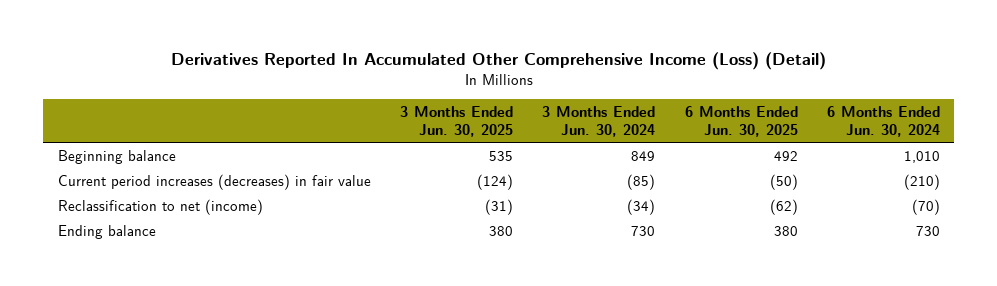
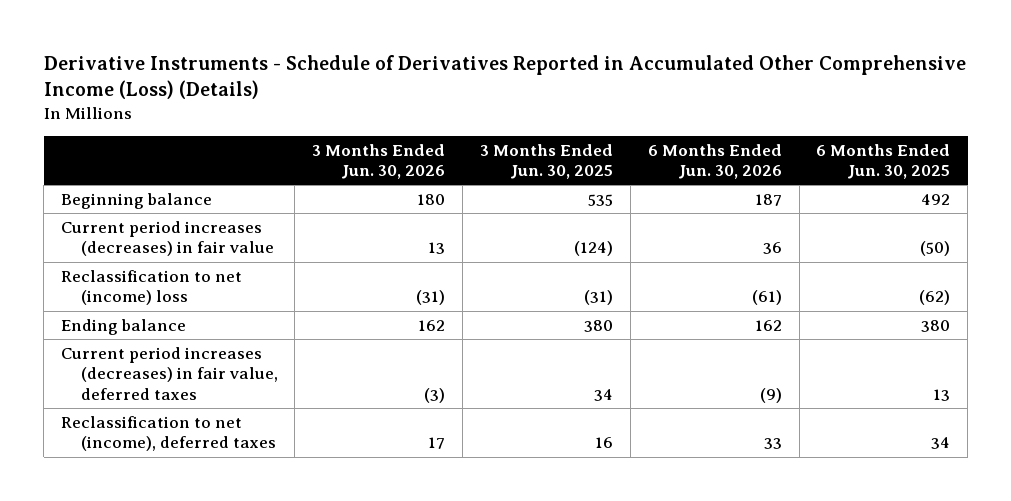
- Derivatives Reported In Accumulated Other Comprehensive Income (Loss) (Detail)
+ Derivative Instruments - Schedule of Derivatives Reported in Accumulated Other Comprehensive Income (Loss) (Details)
- | 3 Months Ended Jun. 30, 2025 | 3 Months Ended Jun. 30, 2024 | 6 Months Ended Jun. 30, 2025 | 6 Months Ended Jun. 30, 2024
+ | 3 Months Ended Jun. 30, 2026 | 3 Months Ended Jun. 30, 2025 | 6 Months Ended Jun. 30, 2026 | 6 Months Ended Jun. 30, 2025
- Reclassification to net (income) | (31) | (34) | (62) | (70)
+ Reclassification to net (income) loss | (31) | (31) | (61) | (62)
+ Current period increases (decreases) in fair value, deferred taxes | (3) | 34 | (9) | 13
+ Reclassification to net (income), deferred taxes | 17 | 16 | 33 | 34

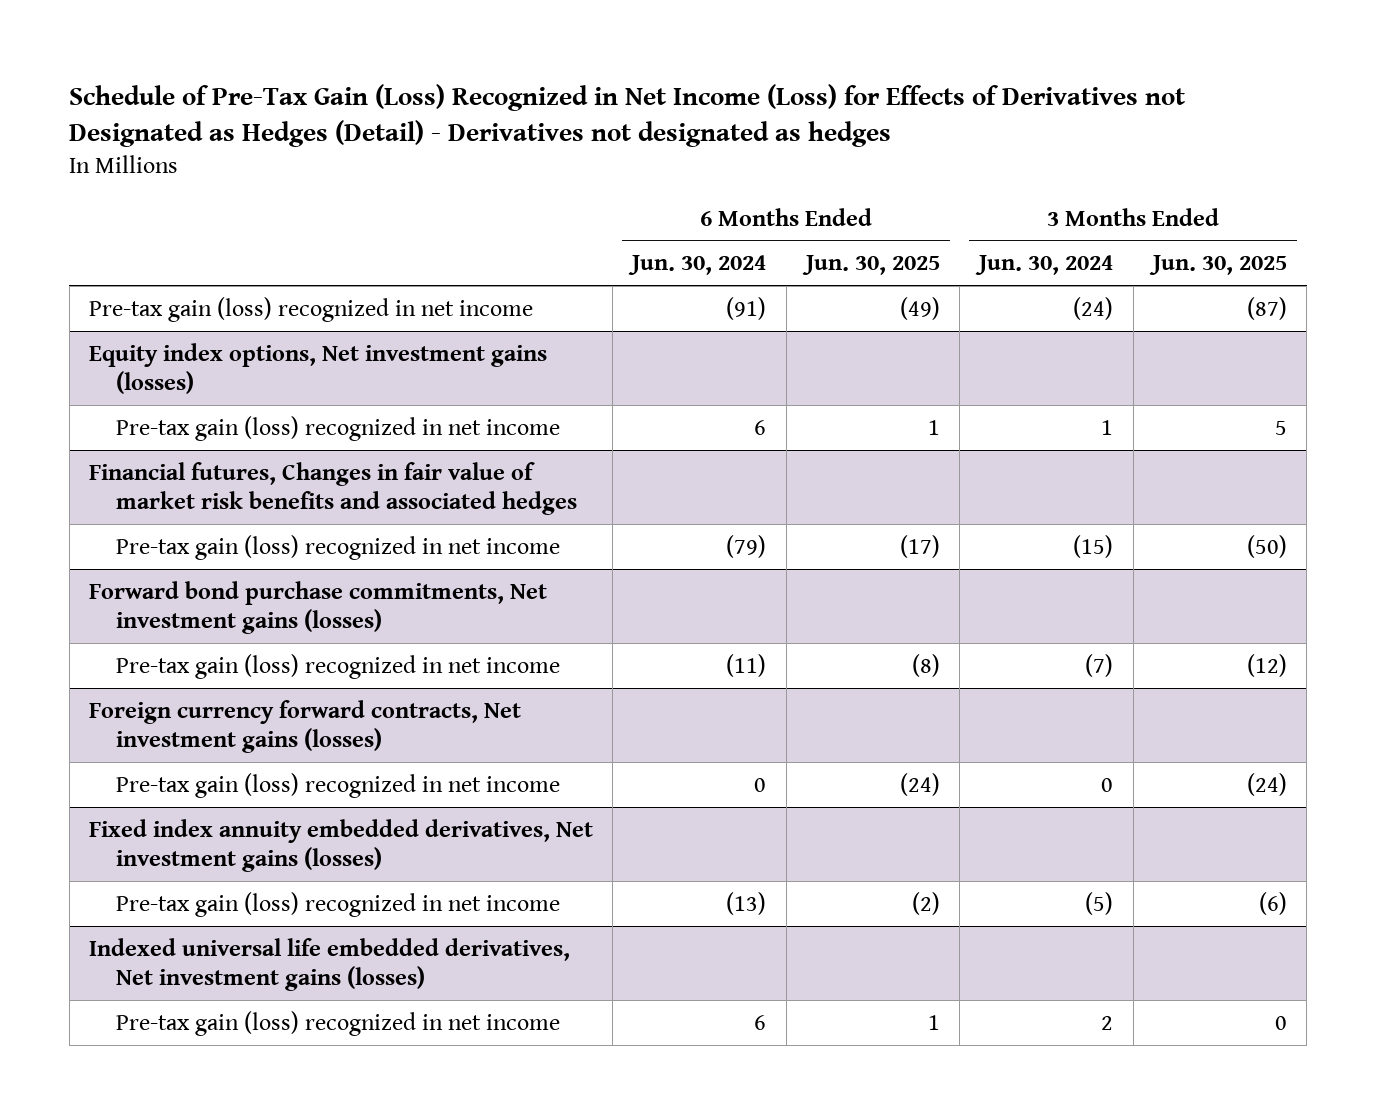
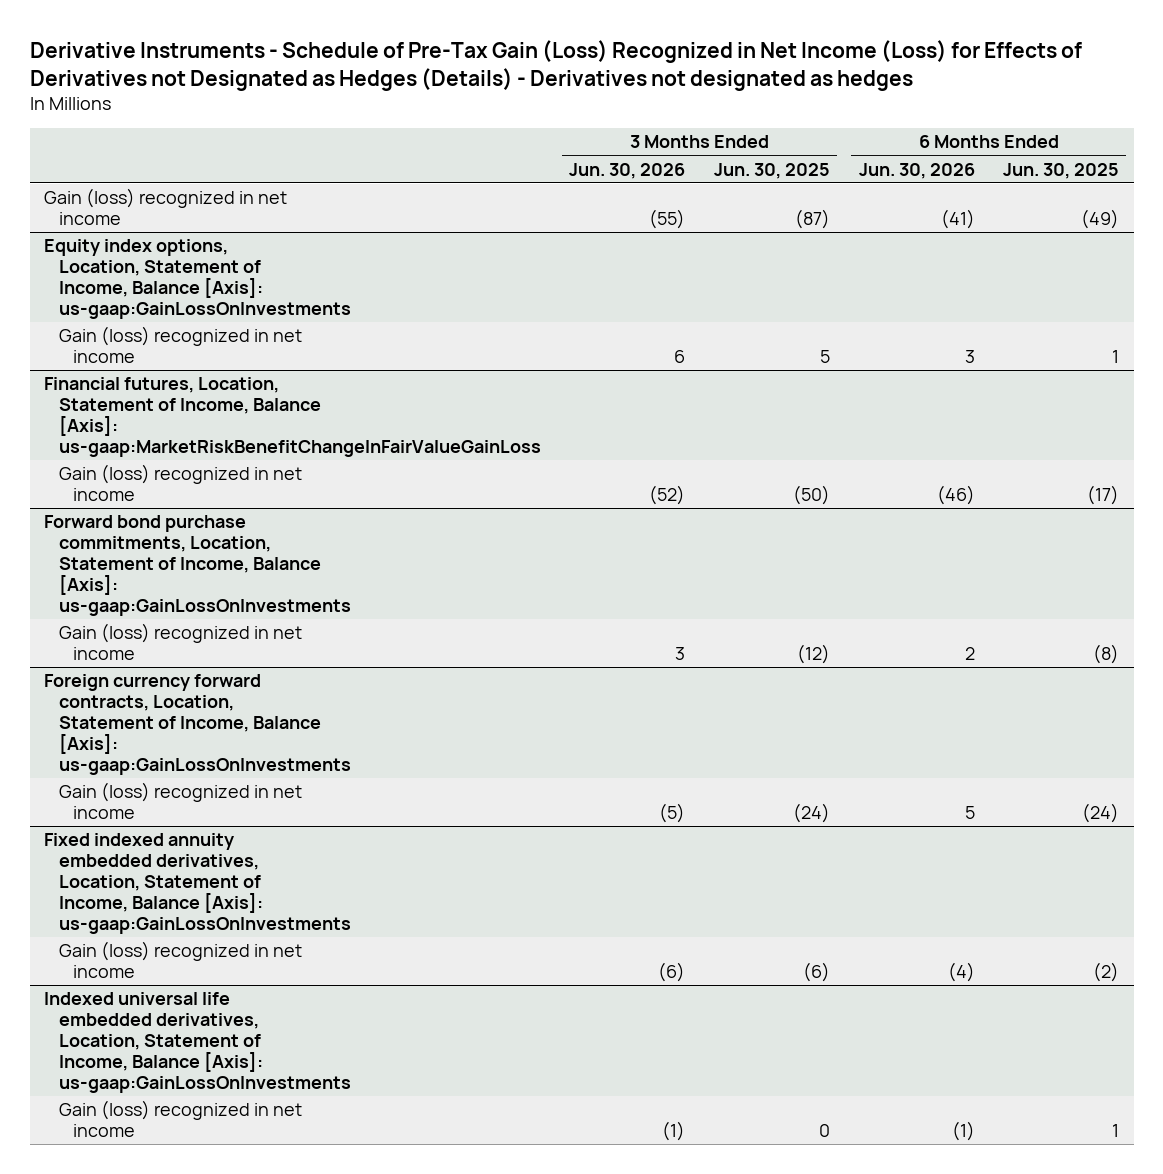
- Schedule of Pre-Tax Gain (Loss) Recognized in Net Income (Loss) for Effects of Derivatives not Designated as Hedges (Detail) - Derivatives not designated as hedges
+ Derivative Instruments - Schedule of Pre-Tax Gain (Loss) Recognized in Net Income (Loss) for Effects of Derivatives not Designated as Hedges (Details) - Derivatives not designated as hedges
- | 6 Months Ended Jun. 30, 2024 | 6 Months Ended Jun. 30, 2025 | 3 Months Ended Jun. 30, 2024 | 3 Months Ended Jun. 30, 2025
+ | 3 Months Ended Jun. 30, 2026 | 3 Months Ended Jun. 30, 2025 | 6 Months Ended Jun. 30, 2026 | 6 Months Ended Jun. 30, 2025
- Pre-tax gain (loss) recognized in net income | (91) | (49) | (24) | (87)
- Equity index options, Net investment gains (losses)
- Pre-tax gain (loss) recognized in net income | 6 | 1 | 1 | 5
- Financial futures, Changes in fair value of market risk benefits and associated hedges
- Pre-tax gain (loss) recognized in net income | (79) | (17) | (15) | (50)
- Forward bond purchase commitments, Net investment gains (losses)
- Pre-tax gain (loss) recognized in net income | (11) | (8) | (7) | (12)
- Foreign currency forward contracts, Net investment gains (losses)
- Pre-tax gain (loss) recognized in net income | 0 | (24) | 0 | (24)
- Fixed index annuity embedded derivatives, Net investment gains (losses)
- Pre-tax gain (loss) recognized in net income | (13) | (2) | (5) | (6)
- Indexed universal life embedded derivatives, Net investment gains (losses)
- Pre-tax gain (loss) recognized in net income | 6 | 1 | 2 | 0
+ Gain (loss) recognized in net income | (55) | (87) | (41) | (49)
+ Equity index options, Location, Statement of Income, Balance [Axis]: us-gaap:GainLossOnInvestments
+ Gain (loss) recognized in net income | 6 | 5 | 3 | 1
+ Financial futures, Location, Statement of Income, Balance [Axis]: us-gaap:MarketRiskBenefitChangeInFairValueGainLoss
+ Gain (loss) recognized in net income | (52) | (50) | (46) | (17)
+ Forward bond purchase commitments, Location, Statement of Income, Balance [Axis]: us-gaap:GainLossOnInvestments
+ Gain (loss) recognized in net income | 3 | (12) | 2 | (8)
+ Foreign currency forward contracts, Location, Statement of Income, Balance [Axis]: us-gaap:GainLossOnInvestments
+ Gain (loss) recognized in net income | (5) | (24) | 5 | (24)
+ Fixed indexed annuity embedded derivatives, Location, Statement of Income, Balance [Axis]: us-gaap:GainLossOnInvestments
+ Gain (loss) recognized in net income | (6) | (6) | (4) | (2)
+ Indexed universal life embedded derivatives, Location, Statement of Income, Balance [Axis]: us-gaap:GainLossOnInvestments
+ Gain (loss) recognized in net income | (1) | 0 | (1) | 1

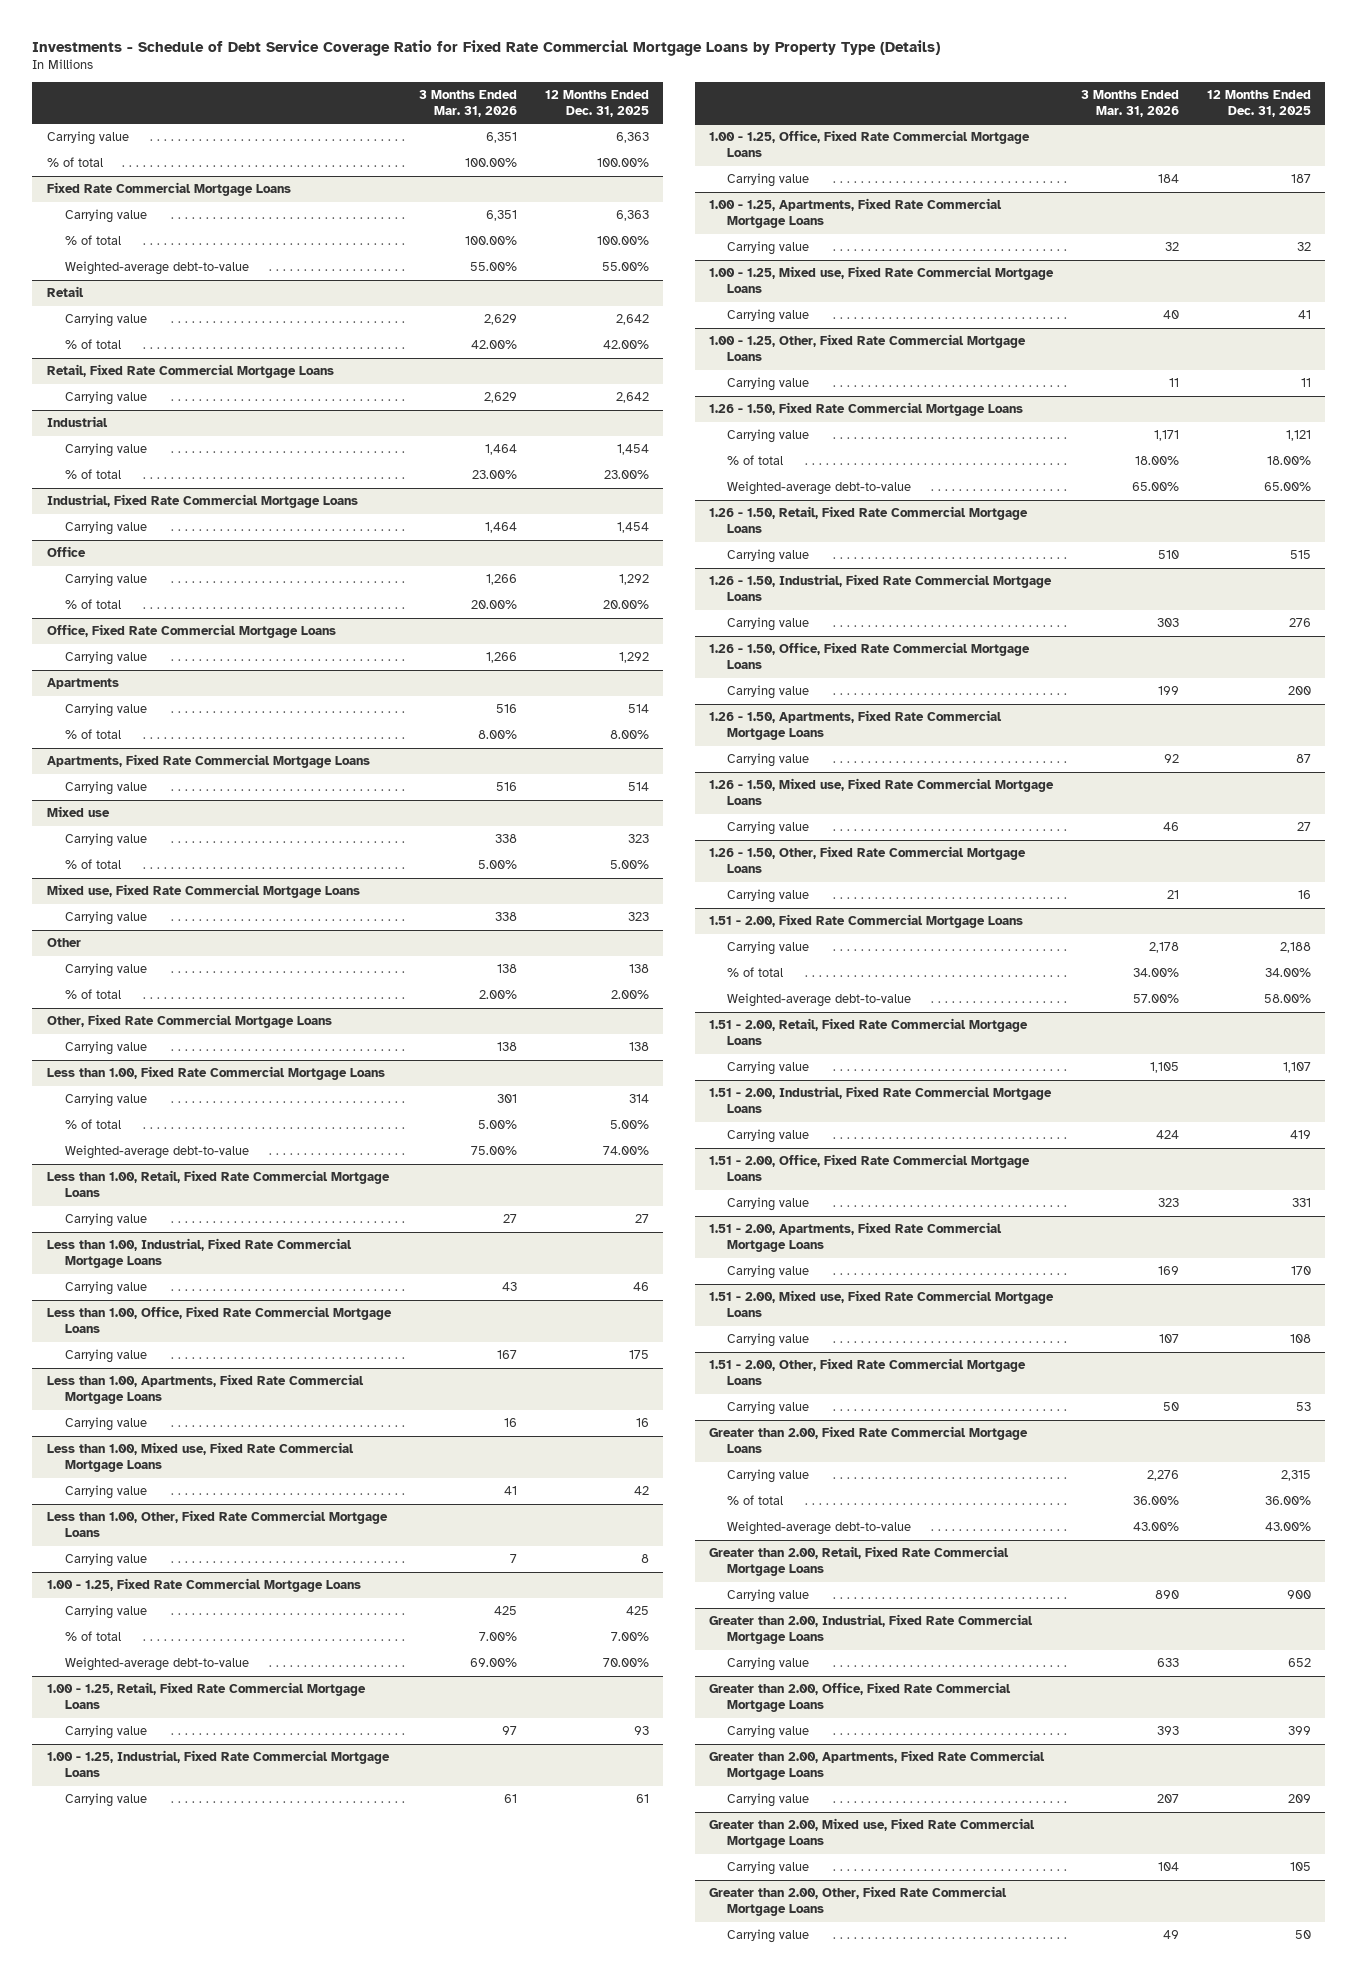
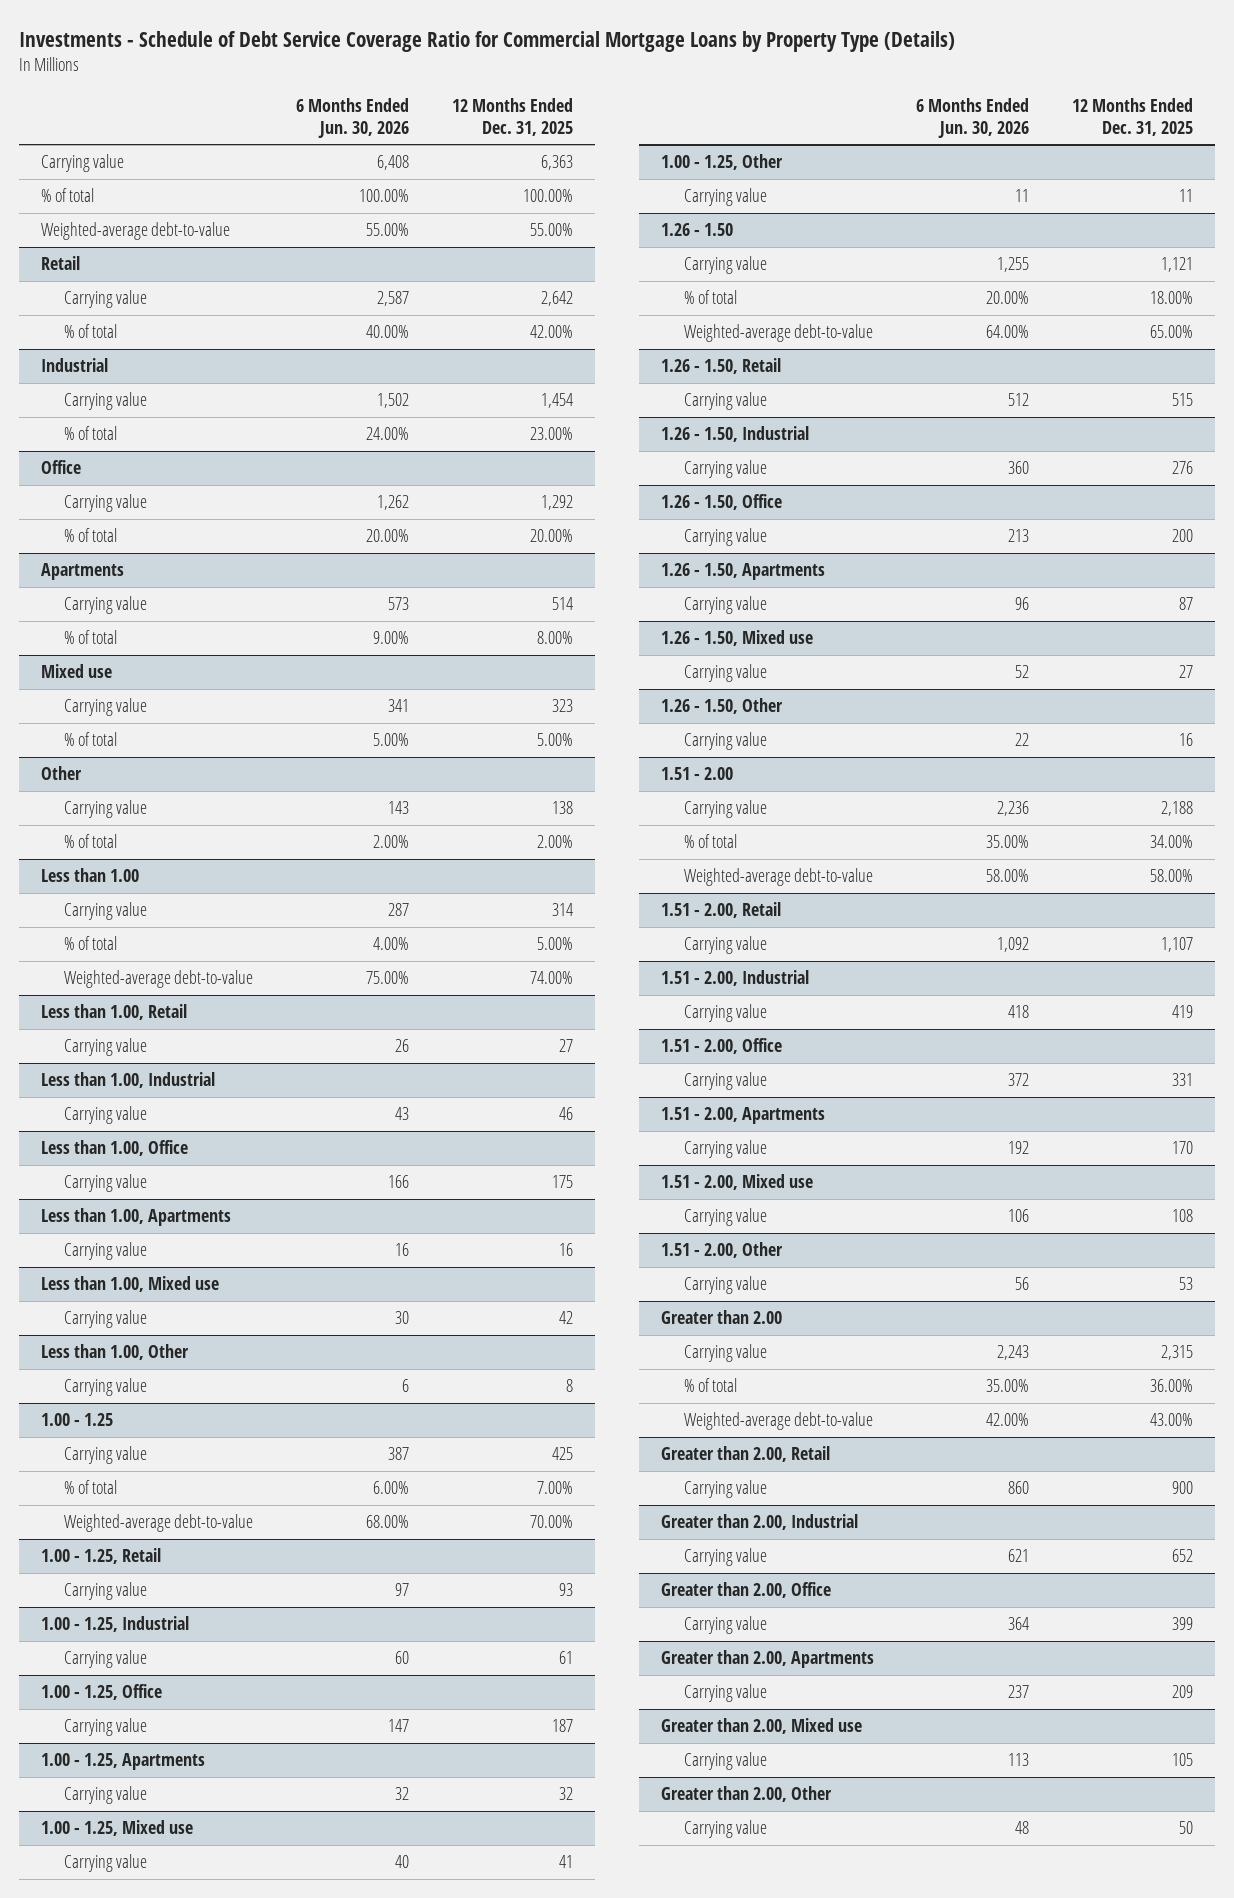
- Investments - Schedule of Debt Service Coverage Ratio for Fixed Rate Commercial Mortgage Loans by Property Type (Details)
+ Investments - Schedule of Debt Service Coverage Ratio for Commercial Mortgage Loans by Property Type (Details)
- | 3 Months Ended Mar. 31, 2026 | 12 Months Ended Dec. 31, 2025
+ | 6 Months Ended Jun. 30, 2026 | 12 Months Ended Dec. 31, 2025
- Fixed Rate Commercial Mortgage Loans
- Carrying value | 6,351 | 6,363
- % of total | 100.00% | 100.00%
- Retail, Fixed Rate Commercial Mortgage Loans
- Carrying value | 2,629 | 2,642
- Industrial, Fixed Rate Commercial Mortgage Loans
- Carrying value | 1,464 | 1,454
- Office, Fixed Rate Commercial Mortgage Loans
- Carrying value | 1,266 | 1,292
- Apartments, Fixed Rate Commercial Mortgage Loans
- Carrying value | 516 | 514
- Mixed use, Fixed Rate Commercial Mortgage Loans
- Carrying value | 338 | 323
- Other, Fixed Rate Commercial Mortgage Loans
- Carrying value | 138 | 138
- Less than 1.00, Fixed Rate Commercial Mortgage Loans
+ Less than 1.00
- Less than 1.00, Retail, Fixed Rate Commercial Mortgage Loans
+ Less than 1.00, Retail
- Less than 1.00, Industrial, Fixed Rate Commercial Mortgage Loans
+ Less than 1.00, Industrial
- Less than 1.00, Office, Fixed Rate Commercial Mortgage Loans
+ Less than 1.00, Office
- Less than 1.00, Apartments, Fixed Rate Commercial Mortgage Loans
+ Less than 1.00, Apartments
- Less than 1.00, Mixed use, Fixed Rate Commercial Mortgage Loans
+ Less than 1.00, Mixed use
- Less than 1.00, Other, Fixed Rate Commercial Mortgage Loans
+ Less than 1.00, Other
- 1.00 - 1.25, Fixed Rate Commercial Mortgage Loans
+ 1.00 - 1.25
- 1.00 - 1.25, Retail, Fixed Rate Commercial Mortgage Loans
+ 1.00 - 1.25, Retail
- 1.00 - 1.25, Industrial, Fixed Rate Commercial Mortgage Loans
+ 1.00 - 1.25, Industrial
- 1.00 - 1.25, Office, Fixed Rate Commercial Mortgage Loans
+ 1.00 - 1.25, Office
- 1.00 - 1.25, Apartments, Fixed Rate Commercial Mortgage Loans
+ 1.00 - 1.25, Apartments
- 1.00 - 1.25, Mixed use, Fixed Rate Commercial Mortgage Loans
+ 1.00 - 1.25, Mixed use
- 1.00 - 1.25, Other, Fixed Rate Commercial Mortgage Loans
+ 1.00 - 1.25, Other
- 1.26 - 1.50, Fixed Rate Commercial Mortgage Loans
+ 1.26 - 1.50
- 1.26 - 1.50, Retail, Fixed Rate Commercial Mortgage Loans
+ 1.26 - 1.50, Retail
- 1.26 - 1.50, Industrial, Fixed Rate Commercial Mortgage Loans
+ 1.26 - 1.50, Industrial
- 1.26 - 1.50, Office, Fixed Rate Commercial Mortgage Loans
+ 1.26 - 1.50, Office
- 1.26 - 1.50, Apartments, Fixed Rate Commercial Mortgage Loans
+ 1.26 - 1.50, Apartments
- 1.26 - 1.50, Mixed use, Fixed Rate Commercial Mortgage Loans
+ 1.26 - 1.50, Mixed use
- 1.26 - 1.50, Other, Fixed Rate Commercial Mortgage Loans
+ 1.26 - 1.50, Other
- 1.51 - 2.00, Fixed Rate Commercial Mortgage Loans
+ 1.51 - 2.00
- 1.51 - 2.00, Retail, Fixed Rate Commercial Mortgage Loans
+ 1.51 - 2.00, Retail
- 1.51 - 2.00, Industrial, Fixed Rate Commercial Mortgage Loans
+ 1.51 - 2.00, Industrial
- 1.51 - 2.00, Office, Fixed Rate Commercial Mortgage Loans
+ 1.51 - 2.00, Office
- 1.51 - 2.00, Apartments, Fixed Rate Commercial Mortgage Loans
+ 1.51 - 2.00, Apartments
- 1.51 - 2.00, Mixed use, Fixed Rate Commercial Mortgage Loans
+ 1.51 - 2.00, Mixed use
- 1.51 - 2.00, Other, Fixed Rate Commercial Mortgage Loans
+ 1.51 - 2.00, Other
- Greater than 2.00, Fixed Rate Commercial Mortgage Loans
+ Greater than 2.00
- Greater than 2.00, Retail, Fixed Rate Commercial Mortgage Loans
+ Greater than 2.00, Retail
- Greater than 2.00, Industrial, Fixed Rate Commercial Mortgage Loans
+ Greater than 2.00, Industrial
- Greater than 2.00, Office, Fixed Rate Commercial Mortgage Loans
+ Greater than 2.00, Office
- Greater than 2.00, Apartments, Fixed Rate Commercial Mortgage Loans
+ Greater than 2.00, Apartments
- Greater than 2.00, Mixed use, Fixed Rate Commercial Mortgage Loans
+ Greater than 2.00, Mixed use
- Greater than 2.00, Other, Fixed Rate Commercial Mortgage Loans
+ Greater than 2.00, Other

